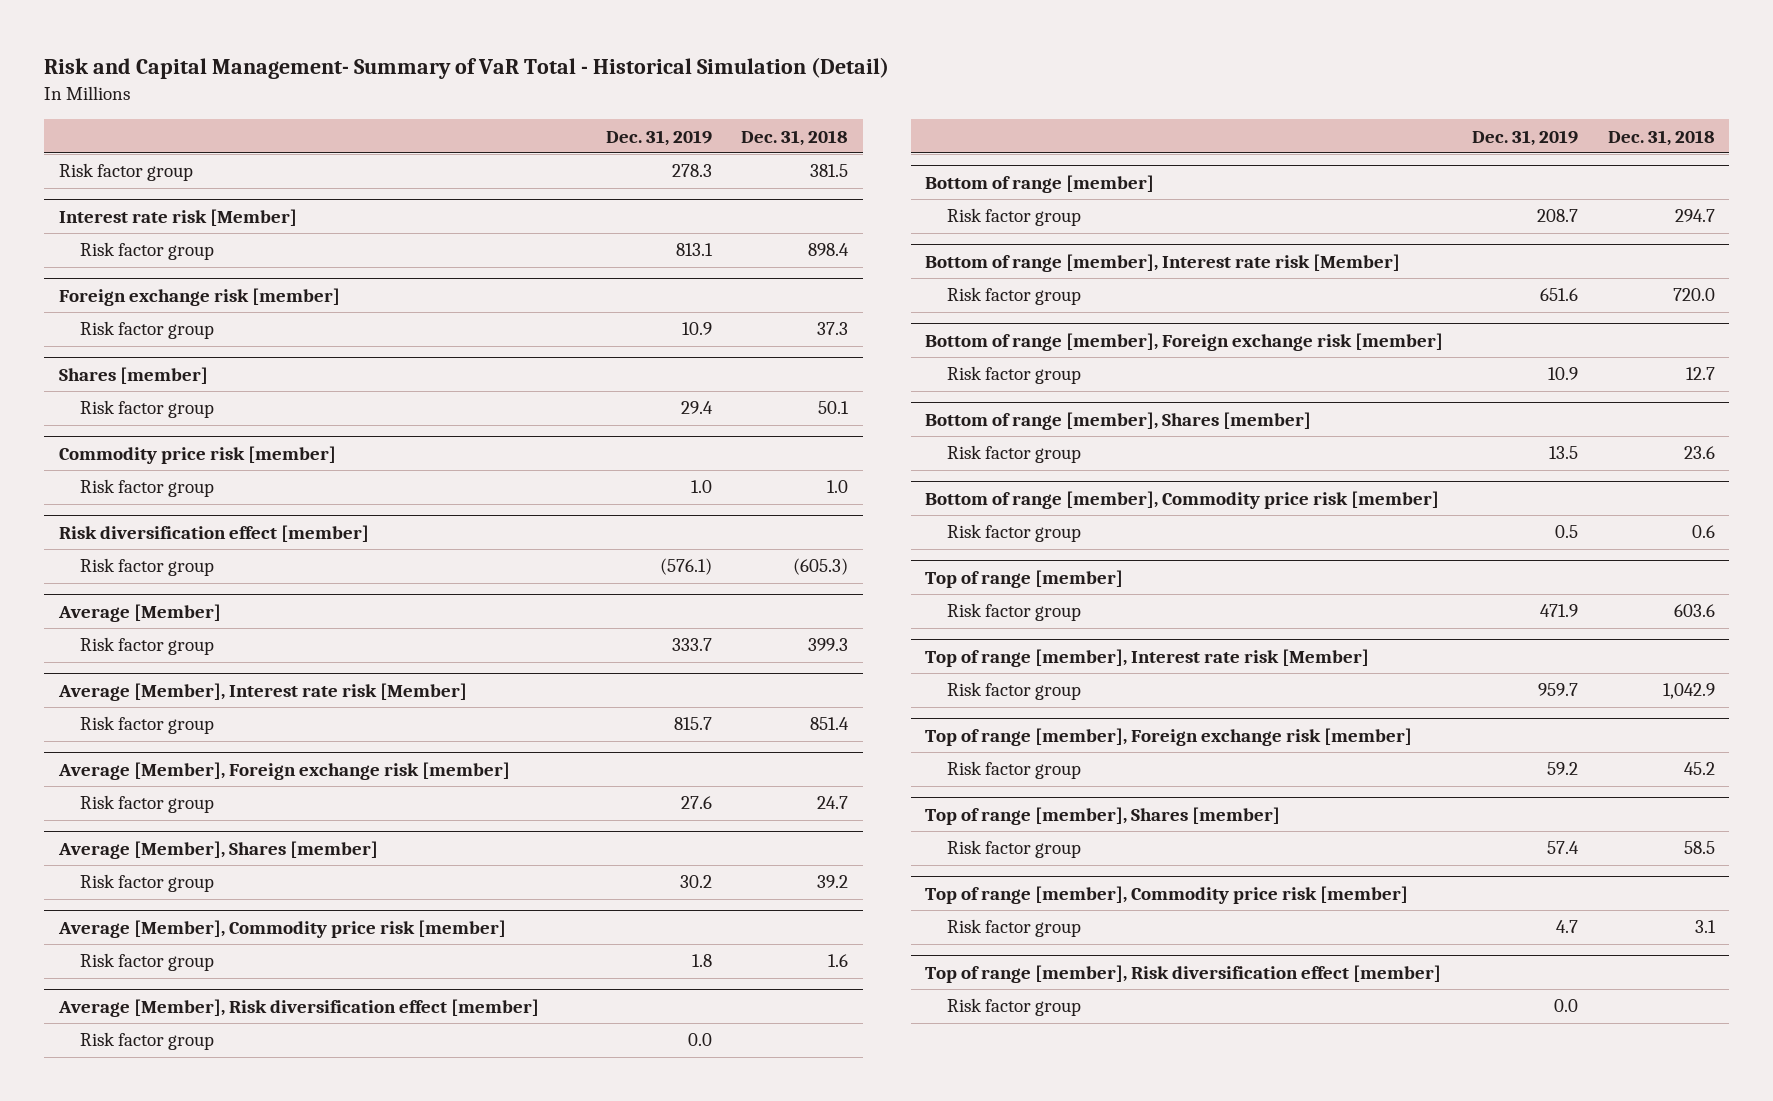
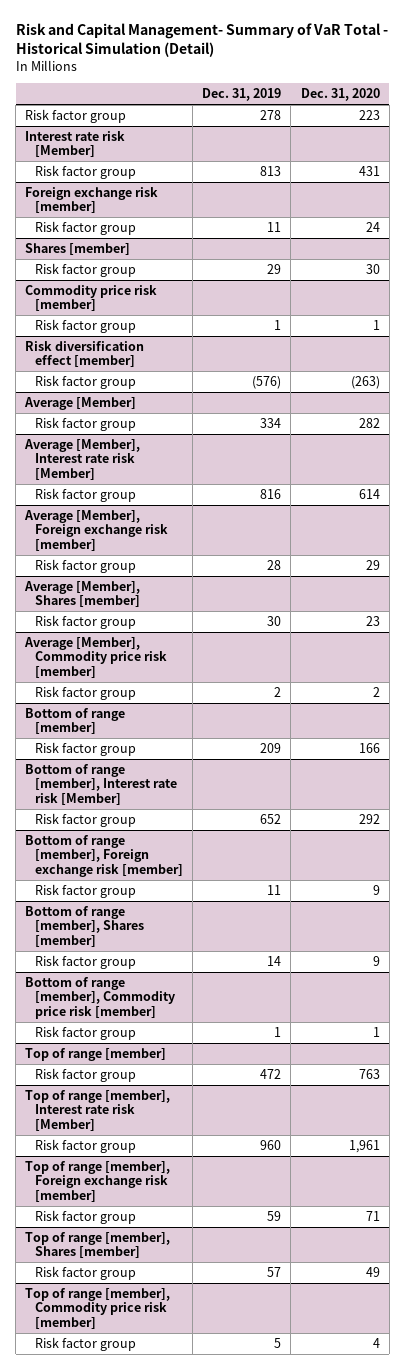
- | Dec. 31, 2019 | Dec. 31, 2018
+ | Dec. 31, 2019 | Dec. 31, 2020
- Risk factor group | 278.3 | 381.5
+ Risk factor group | 278 | 223
@ Interest rate risk [Member]
- Risk factor group | 813.1 | 898.4
+ Risk factor group | 813 | 431
@ Foreign exchange risk [member]
- Risk factor group | 10.9 | 37.3
+ Risk factor group | 11 | 24
@ Shares [member]
- Risk factor group | 29.4 | 50.1
+ Risk factor group | 29 | 30
@ Commodity price risk [member]
- Risk factor group | 1.0 | 1.0
+ Risk factor group | 1 | 1
@ Risk diversification effect [member]
- Risk factor group | (576.1) | (605.3)
+ Risk factor group | (576) | (263)
@ Average [Member]
- Risk factor group | 333.7 | 399.3
+ Risk factor group | 334 | 282
@ Average [Member], Interest rate risk [Member]
- Risk factor group | 815.7 | 851.4
+ Risk factor group | 816 | 614
@ Average [Member], Foreign exchange risk [member]
- Risk factor group | 27.6 | 24.7
+ Risk factor group | 28 | 29
@ Average [Member], Shares [member]
- Risk factor group | 30.2 | 39.2
+ Risk factor group | 30 | 23
@ Average [Member], Commodity price risk [member]
- Risk factor group | 1.8 | 1.6
- Average [Member], Risk diversification effect [member]
- Risk factor group | 0.0 |
@ Average [Member], Commodity price risk [member]
+ Risk factor group | 2 | 2
@ Bottom of range [member]
- Risk factor group | 208.7 | 294.7
+ Risk factor group | 209 | 166
@ Bottom of range [member], Interest rate risk [Member]
- Risk factor group | 651.6 | 720.0
+ Risk factor group | 652 | 292
@ Bottom of range [member], Foreign exchange risk [member]
- Risk factor group | 10.9 | 12.7
+ Risk factor group | 11 | 9
@ Bottom of range [member], Shares [member]
- Risk factor group | 13.5 | 23.6
+ Risk factor group | 14 | 9
@ Bottom of range [member], Commodity price risk [member]
- Risk factor group | 0.5 | 0.6
+ Risk factor group | 1 | 1
@ Top of range [member]
- Risk factor group | 471.9 | 603.6
+ Risk factor group | 472 | 763
@ Top of range [member], Interest rate risk [Member]
- Risk factor group | 959.7 | 1,042.9
+ Risk factor group | 960 | 1,961
@ Top of range [member], Foreign exchange risk [member]
- Risk factor group | 59.2 | 45.2
+ Risk factor group | 59 | 71
@ Top of range [member], Shares [member]
- Risk factor group | 57.4 | 58.5
+ Risk factor group | 57 | 49
@ Top of range [member], Commodity price risk [member]
- Risk factor group | 4.7 | 3.1
- Top of range [member], Risk diversification effect [member]
- Risk factor group | 0.0 |
@ Top of range [member], Commodity price risk [member]
+ Risk factor group | 5 | 4

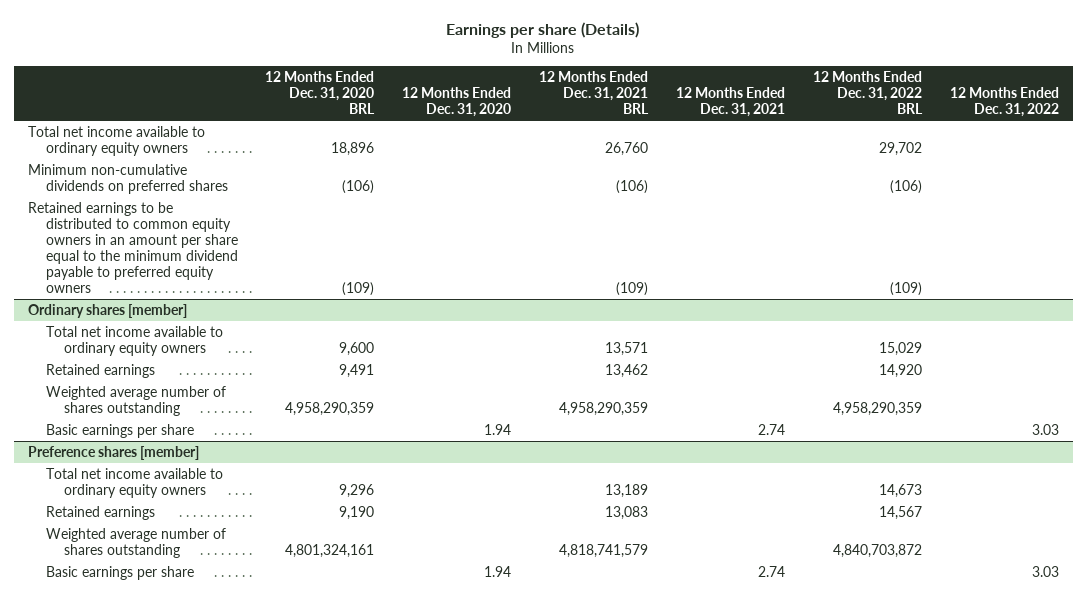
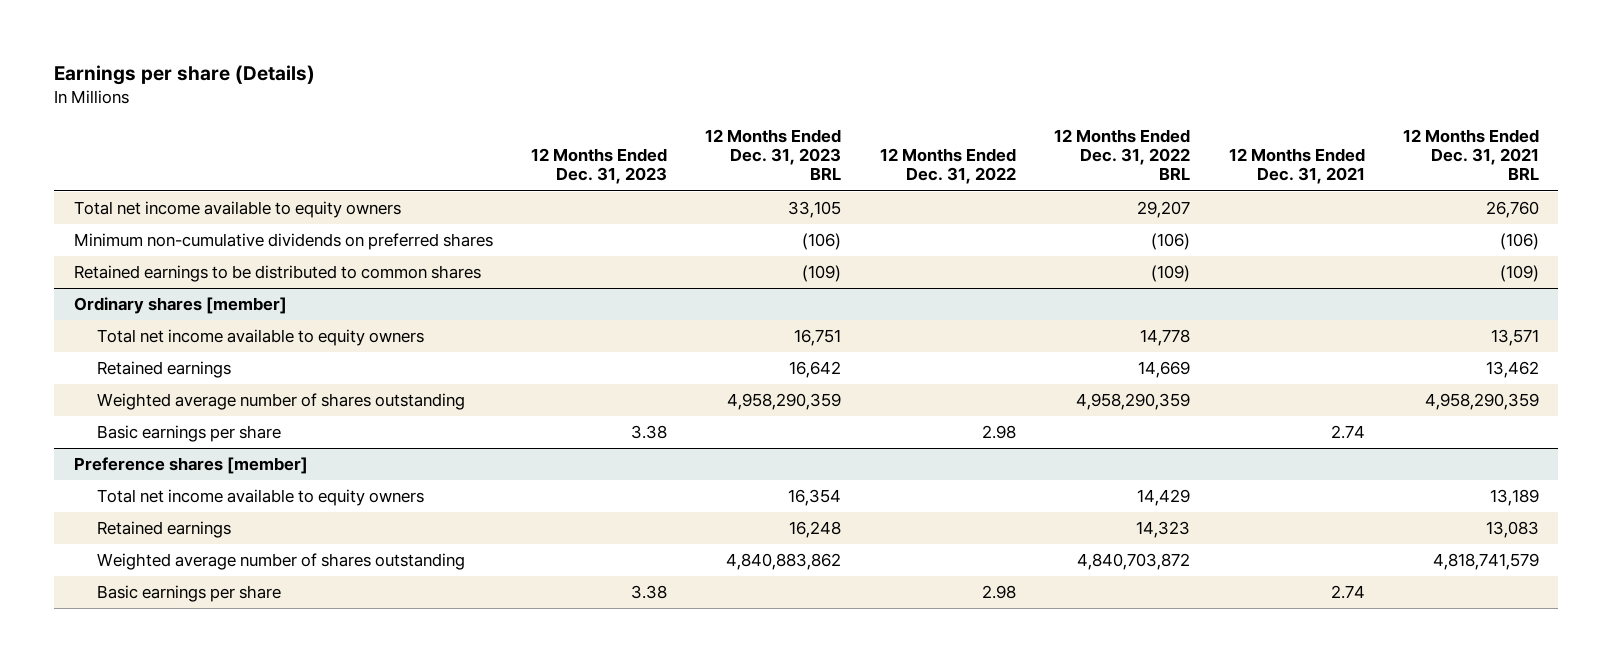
- | 12 Months Ended Dec. 31, 2020 BRL | 12 Months Ended Dec. 31, 2020 | 12 Months Ended Dec. 31, 2021 BRL | 12 Months Ended Dec. 31, 2021 | 12 Months Ended Dec. 31, 2022 BRL | 12 Months Ended Dec. 31, 2022
+ | 12 Months Ended Dec. 31, 2023 | 12 Months Ended Dec. 31, 2023 BRL | 12 Months Ended Dec. 31, 2022 | 12 Months Ended Dec. 31, 2022 BRL | 12 Months Ended Dec. 31, 2021 | 12 Months Ended Dec. 31, 2021 BRL
- Total net income available to ordinary equity owners | 18,896 | | 26,760 | | 29,702 |
+ Total net income available to equity owners | | 33,105 | | 29,207 | | 26,760
- Retained earnings to be distributed to common equity owners in an amount per share equal to the minimum dividend payable to preferred equity owners | (109) | | (109) | | (109) |
+ Retained earnings to be distributed to common shares | | (109) | | (109) | | (109)
@ Ordinary shares [member]
- Total net income available to ordinary equity owners | 9,600 | | 13,571 | | 15,029 |
- Retained earnings | 9,491 | | 13,462 | | 14,920 |
+ Total net income available to equity owners | | 16,751 | | 14,778 | | 13,571
+ Retained earnings | | 16,642 | | 14,669 | | 13,462
- Basic earnings per share | | 1.94 | | 2.74 | | 3.03
+ Basic earnings per share | 3.38 | | 2.98 | | 2.74 |
@ Preference shares [member]
- Total net income available to ordinary equity owners | 9,296 | | 13,189 | | 14,673 |
- Retained earnings | 9,190 | | 13,083 | | 14,567 |
+ Total net income available to equity owners | | 16,354 | | 14,429 | | 13,189
+ Retained earnings | | 16,248 | | 14,323 | | 13,083
- Basic earnings per share | | 1.94 | | 2.74 | | 3.03
+ Basic earnings per share | 3.38 | | 2.98 | | 2.74 |

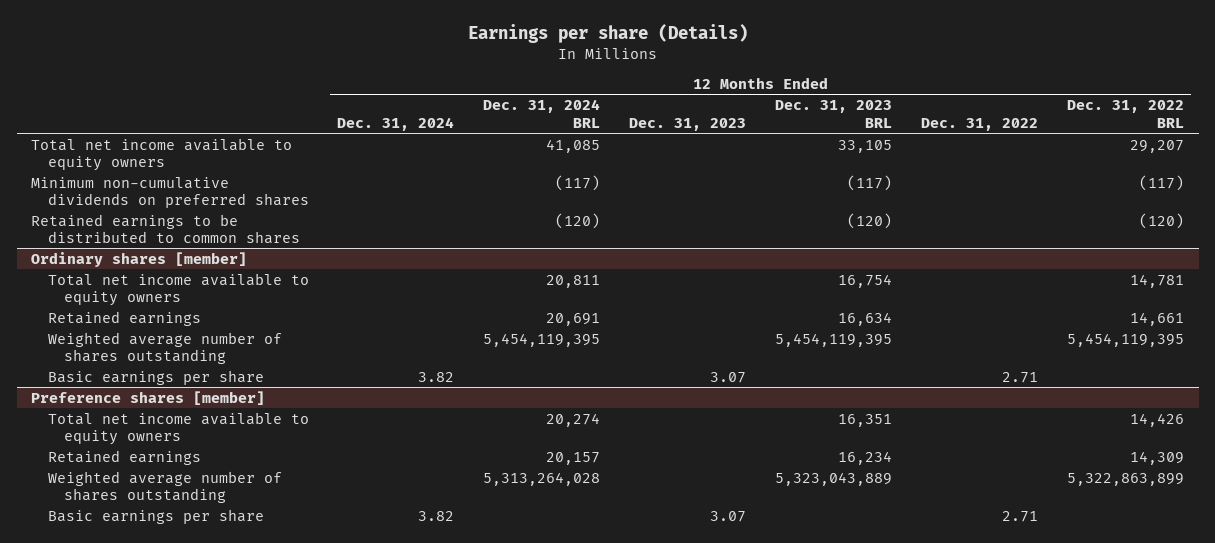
- | 12 Months Ended Dec. 31, 2023 | 12 Months Ended Dec. 31, 2023 BRL | 12 Months Ended Dec. 31, 2022 | 12 Months Ended Dec. 31, 2022 BRL | 12 Months Ended Dec. 31, 2021 | 12 Months Ended Dec. 31, 2021 BRL
+ | 12 Months Ended Dec. 31, 2024 | 12 Months Ended Dec. 31, 2024 BRL | 12 Months Ended Dec. 31, 2023 | 12 Months Ended Dec. 31, 2023 BRL | 12 Months Ended Dec. 31, 2022 | 12 Months Ended Dec. 31, 2022 BRL
- Minimum non-cumulative dividends on preferred shares | | (106) | | (106) | | (106)
- Retained earnings to be distributed to common shares | | (109) | | (109) | | (109)
+ Minimum non-cumulative dividends on preferred shares | | (117) | | (117) | | (117)
+ Retained earnings to be distributed to common shares | | (120) | | (120) | | (120)
@ Ordinary shares [member]
- Total net income available to equity owners | | 16,751 | | 14,778 | | 13,571
- Retained earnings | | 16,642 | | 14,669 | | 13,462
- Weighted average number of shares outstanding | | 4,958,290,359 | | 4,958,290,359 | | 4,958,290,359
- Basic earnings per share | 3.38 | | 2.98 | | 2.74 |
+ Total net income available to equity owners | | 20,811 | | 16,754 | | 14,781
+ Retained earnings | | 20,691 | | 16,634 | | 14,661
+ Weighted average number of shares outstanding | | 5,454,119,395 | | 5,454,119,395 | | 5,454,119,395
+ Basic earnings per share | 3.82 | | 3.07 | | 2.71 |
@ Preference shares [member]
- Total net income available to equity owners | | 16,354 | | 14,429 | | 13,189
- Retained earnings | | 16,248 | | 14,323 | | 13,083
- Weighted average number of shares outstanding | | 4,840,883,862 | | 4,840,703,872 | | 4,818,741,579
- Basic earnings per share | 3.38 | | 2.98 | | 2.74 |
+ Total net income available to equity owners | | 20,274 | | 16,351 | | 14,426
+ Retained earnings | | 20,157 | | 16,234 | | 14,309
+ Weighted average number of shares outstanding | | 5,313,264,028 | | 5,323,043,889 | | 5,322,863,899
+ Basic earnings per share | 3.82 | | 3.07 | | 2.71 |

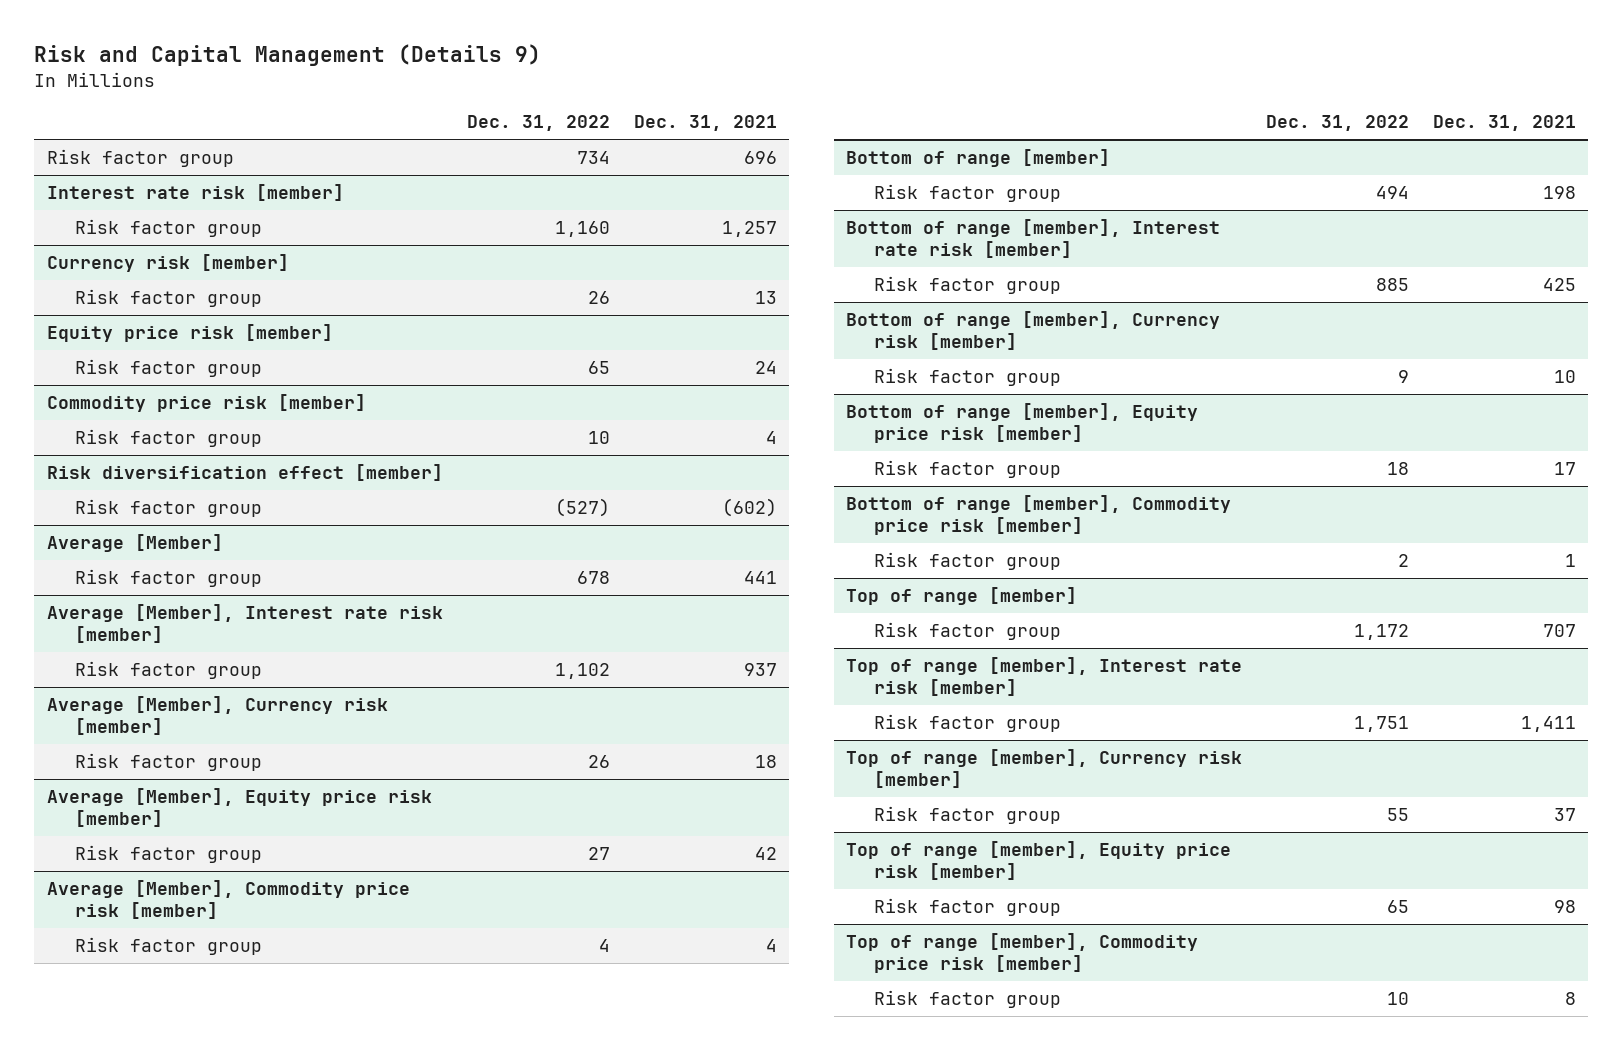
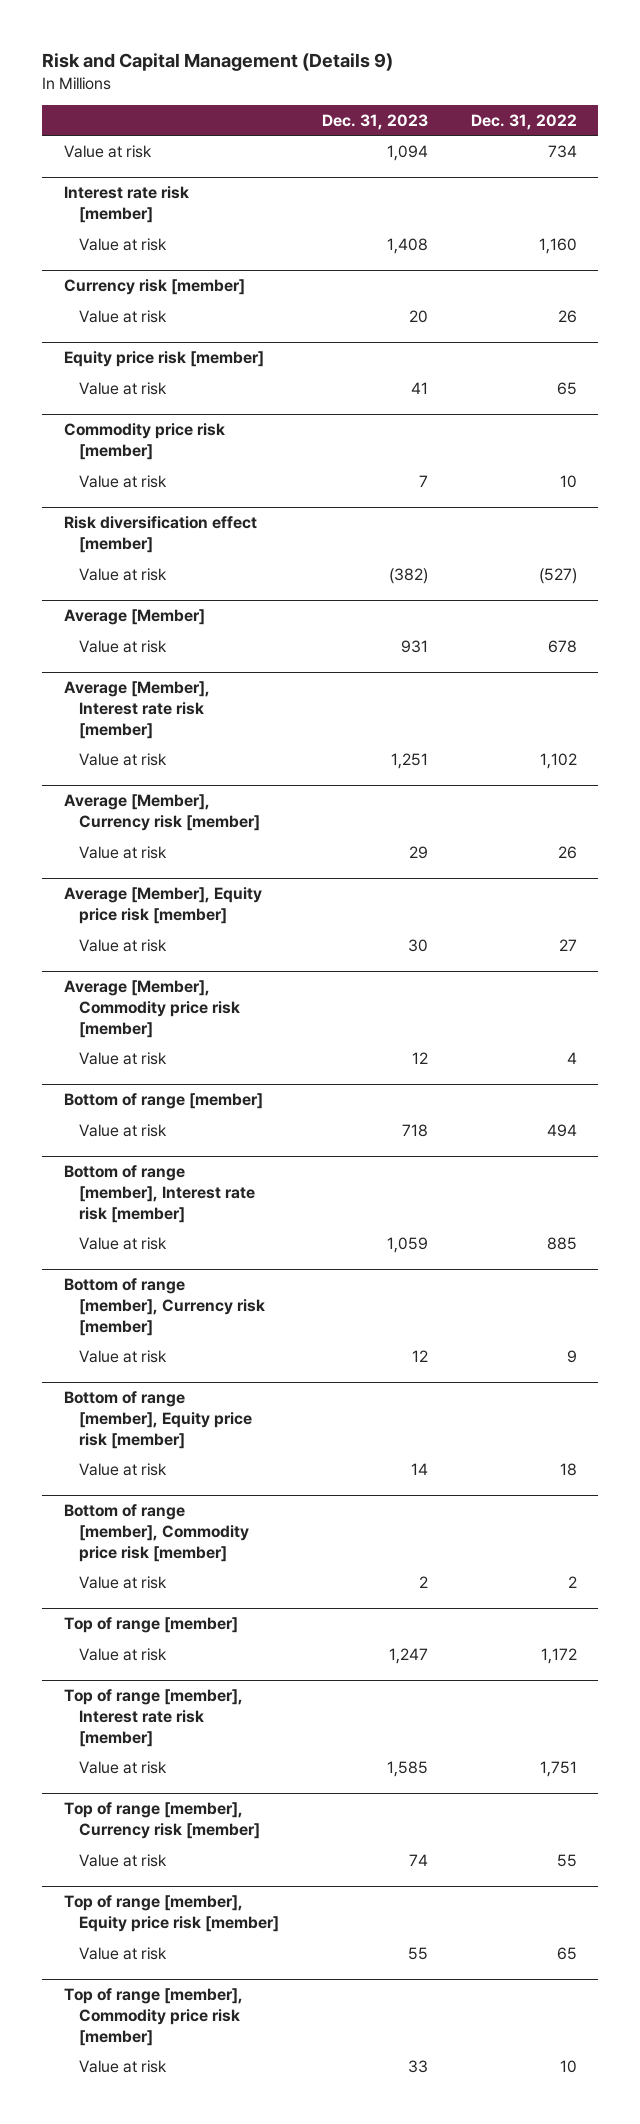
- | Dec. 31, 2022 | Dec. 31, 2021
+ | Dec. 31, 2023 | Dec. 31, 2022
- Risk factor group | 734 | 696
+ Value at risk | 1,094 | 734
@ Interest rate risk [member]
- Risk factor group | 1,160 | 1,257
+ Value at risk | 1,408 | 1,160
@ Currency risk [member]
- Risk factor group | 26 | 13
+ Value at risk | 20 | 26
@ Equity price risk [member]
- Risk factor group | 65 | 24
+ Value at risk | 41 | 65
@ Commodity price risk [member]
- Risk factor group | 10 | 4
+ Value at risk | 7 | 10
@ Risk diversification effect [member]
- Risk factor group | (527) | (602)
+ Value at risk | (382) | (527)
@ Average [Member]
- Risk factor group | 678 | 441
+ Value at risk | 931 | 678
@ Average [Member], Interest rate risk [member]
- Risk factor group | 1,102 | 937
+ Value at risk | 1,251 | 1,102
@ Average [Member], Currency risk [member]
- Risk factor group | 26 | 18
+ Value at risk | 29 | 26
@ Average [Member], Equity price risk [member]
- Risk factor group | 27 | 42
+ Value at risk | 30 | 27
@ Average [Member], Commodity price risk [member]
- Risk factor group | 4 | 4
+ Value at risk | 12 | 4
@ Bottom of range [member]
- Risk factor group | 494 | 198
+ Value at risk | 718 | 494
@ Bottom of range [member], Interest rate risk [member]
- Risk factor group | 885 | 425
+ Value at risk | 1,059 | 885
@ Bottom of range [member], Currency risk [member]
- Risk factor group | 9 | 10
+ Value at risk | 12 | 9
@ Bottom of range [member], Equity price risk [member]
- Risk factor group | 18 | 17
+ Value at risk | 14 | 18
@ Bottom of range [member], Commodity price risk [member]
- Risk factor group | 2 | 1
+ Value at risk | 2 | 2
@ Top of range [member]
- Risk factor group | 1,172 | 707
+ Value at risk | 1,247 | 1,172
@ Top of range [member], Interest rate risk [member]
- Risk factor group | 1,751 | 1,411
+ Value at risk | 1,585 | 1,751
@ Top of range [member], Currency risk [member]
- Risk factor group | 55 | 37
+ Value at risk | 74 | 55
@ Top of range [member], Equity price risk [member]
- Risk factor group | 65 | 98
+ Value at risk | 55 | 65
@ Top of range [member], Commodity price risk [member]
- Risk factor group | 10 | 8
+ Value at risk | 33 | 10

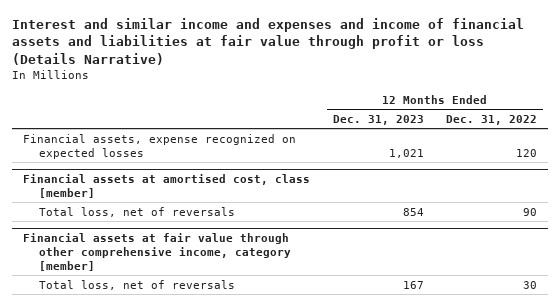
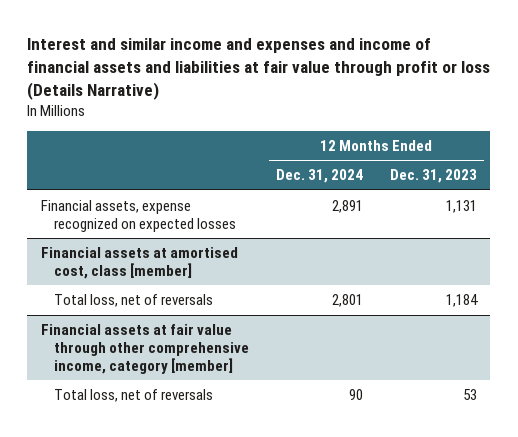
- | 12 Months Ended Dec. 31, 2023 | 12 Months Ended Dec. 31, 2022
+ | 12 Months Ended Dec. 31, 2024 | 12 Months Ended Dec. 31, 2023
- Financial assets, expense recognized on expected losses | 1,021 | 120
+ Financial assets, expense recognized on expected losses | 2,891 | 1,131
@ Financial assets at amortised cost, class [member]
- Total loss, net of reversals | 854 | 90
+ Total loss, net of reversals | 2,801 | 1,184
@ Financial assets at fair value through other comprehensive income, category [member]
- Total loss, net of reversals | 167 | 30
+ Total loss, net of reversals | 90 | 53

